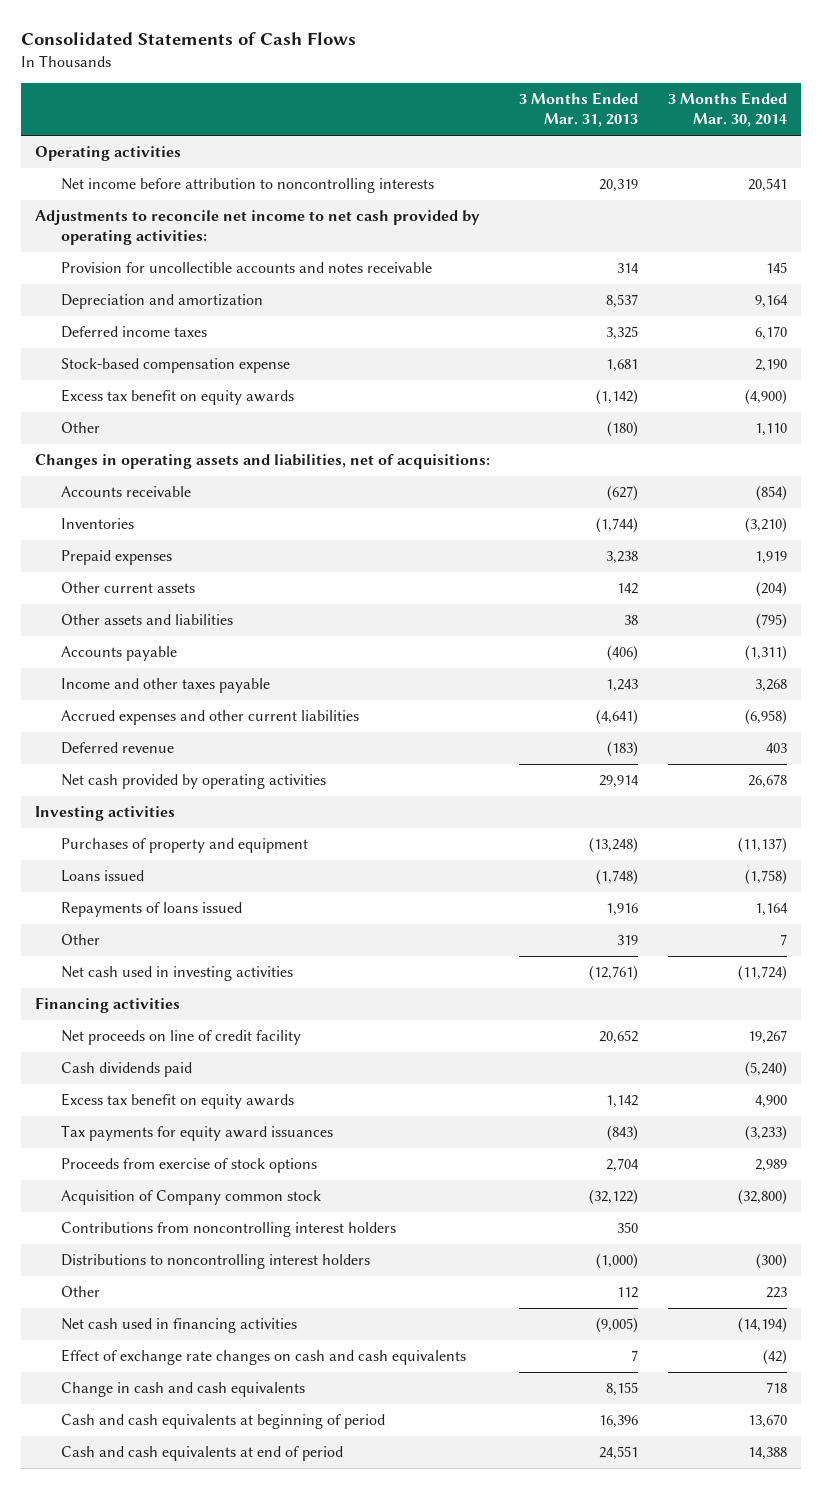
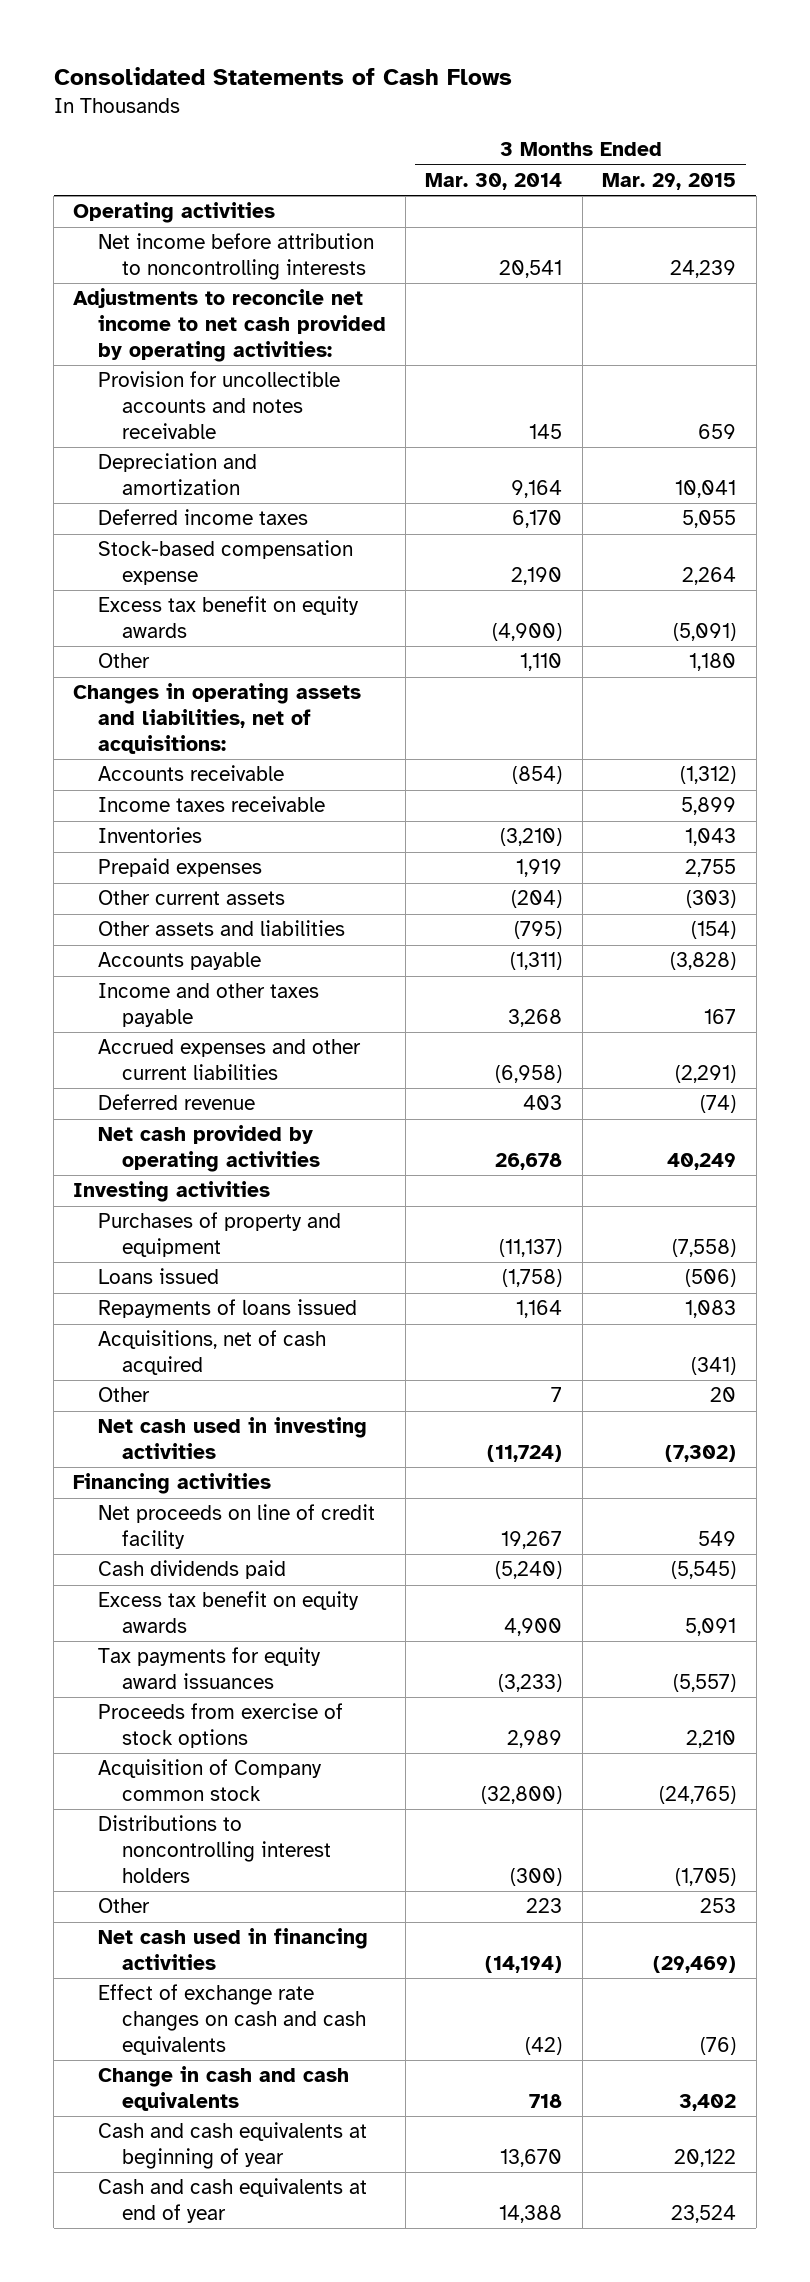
- | 3 Months Ended Mar. 31, 2013 | 3 Months Ended Mar. 30, 2014
+ | 3 Months Ended Mar. 30, 2014 | 3 Months Ended Mar. 29, 2015
+ Income taxes receivable | | 5,899
+ Acquisitions, net of cash acquired | | (341)
- Contributions from noncontrolling interest holders | 350 |
- Cash and cash equivalents at beginning of period | 16,396 | 13,670
- Cash and cash equivalents at end of period | 24,551 | 14,388
+ Cash and cash equivalents at beginning of year | 13,670 | 20,122
+ Cash and cash equivalents at end of year | 14,388 | 23,524

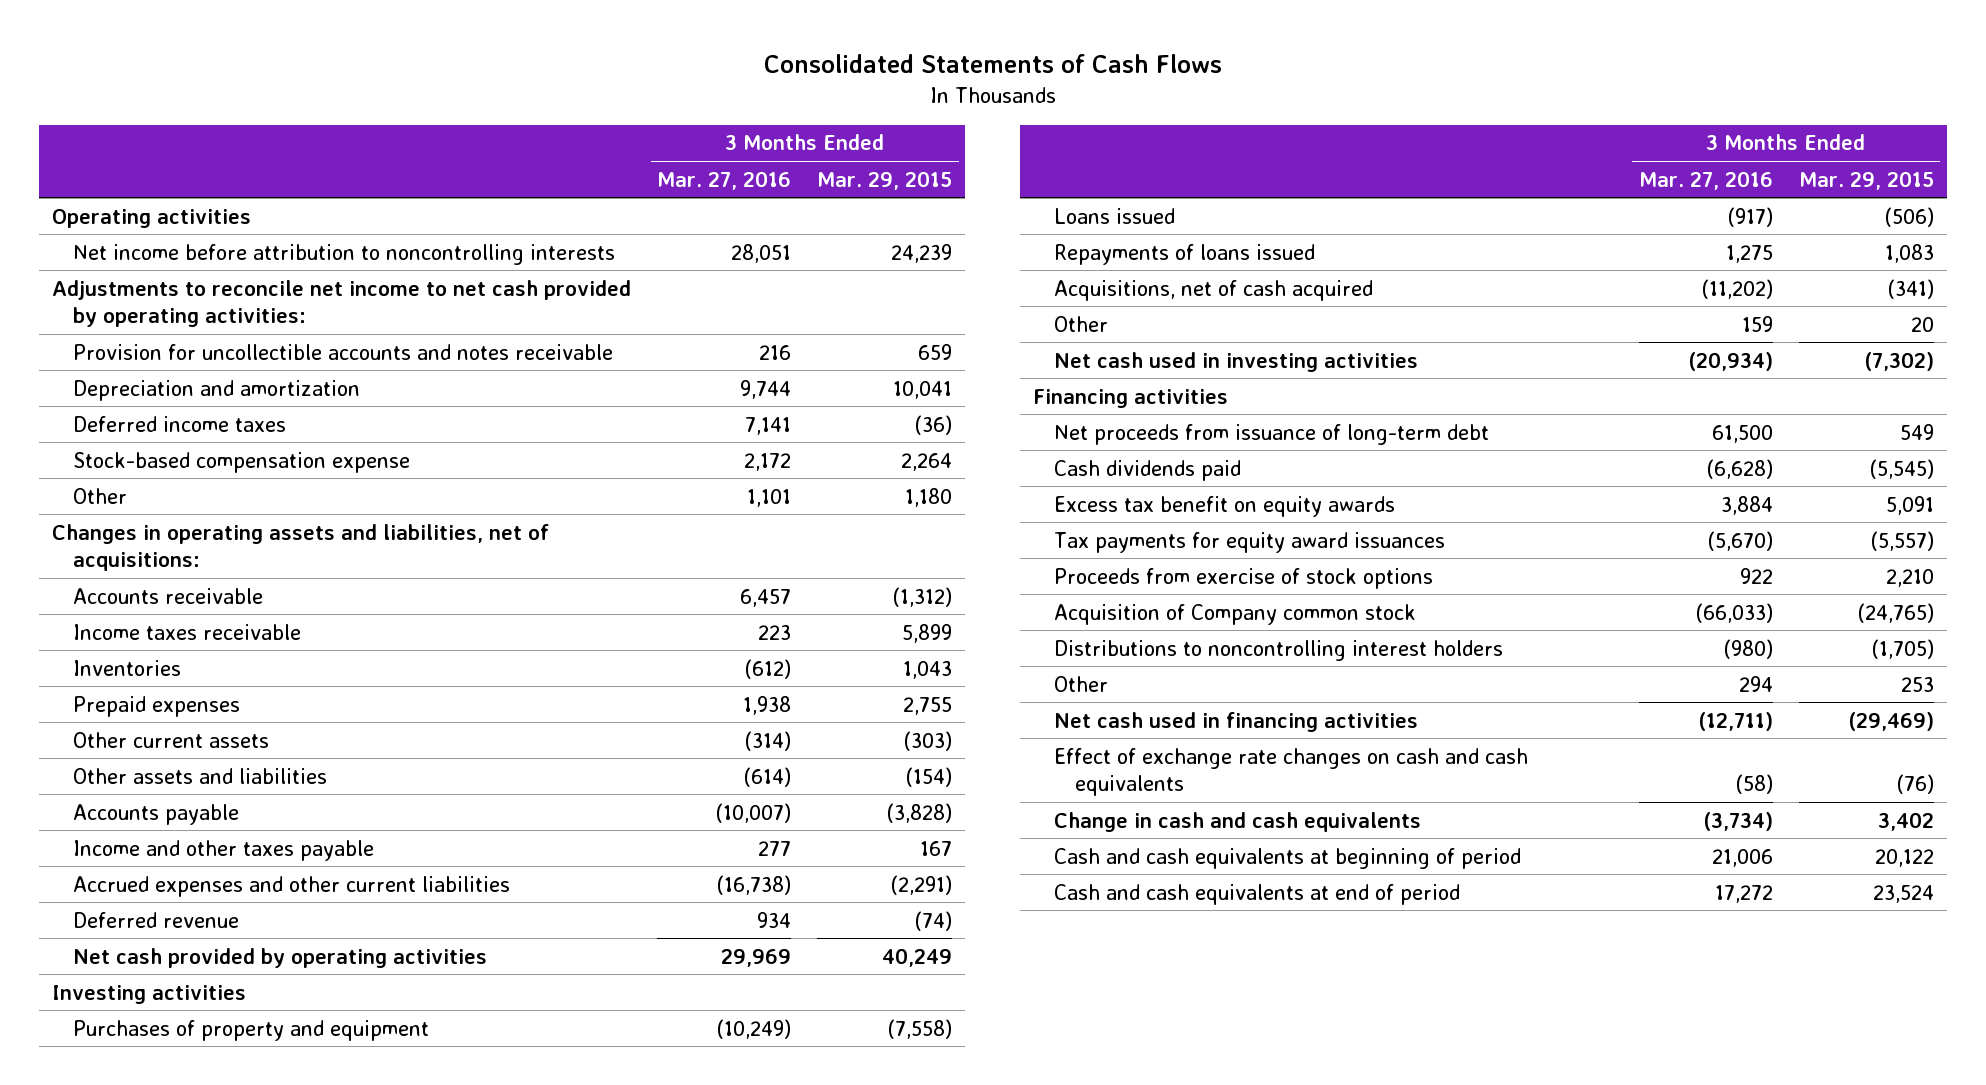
- | 3 Months Ended Mar. 30, 2014 | 3 Months Ended Mar. 29, 2015
+ | 3 Months Ended Mar. 27, 2016 | 3 Months Ended Mar. 29, 2015
- Deferred income taxes | 6,170 | 5,055
+ Deferred income taxes | 7,141 | (36)
- Excess tax benefit on equity awards | (4,900) | (5,091)
- Net proceeds on line of credit facility | 19,267 | 549
+ Net proceeds from issuance of long-term debt | 61,500 | 549
- Cash and cash equivalents at beginning of year | 13,670 | 20,122
- Cash and cash equivalents at end of year | 14,388 | 23,524
+ Cash and cash equivalents at beginning of period | 21,006 | 20,122
+ Cash and cash equivalents at end of period | 17,272 | 23,524

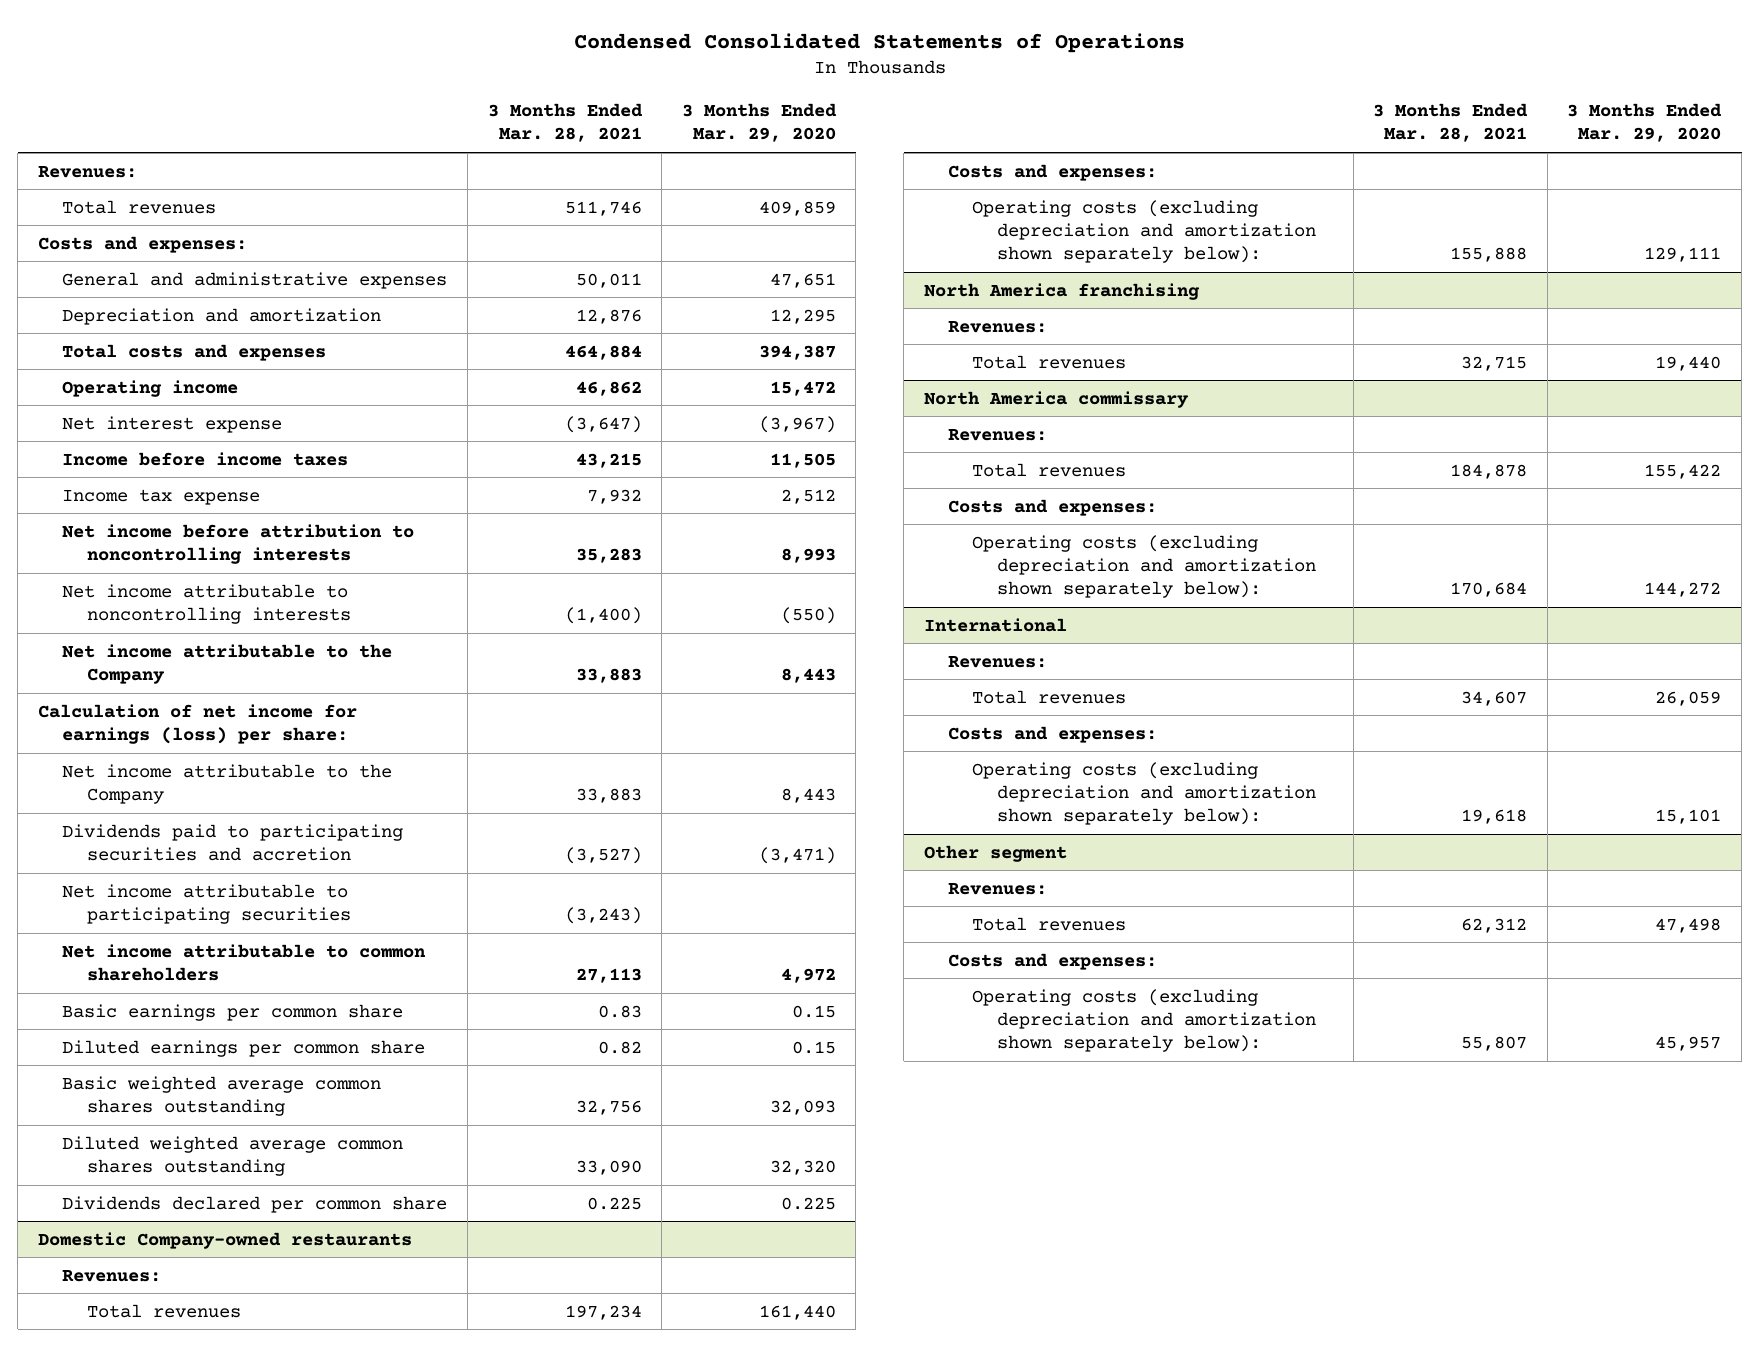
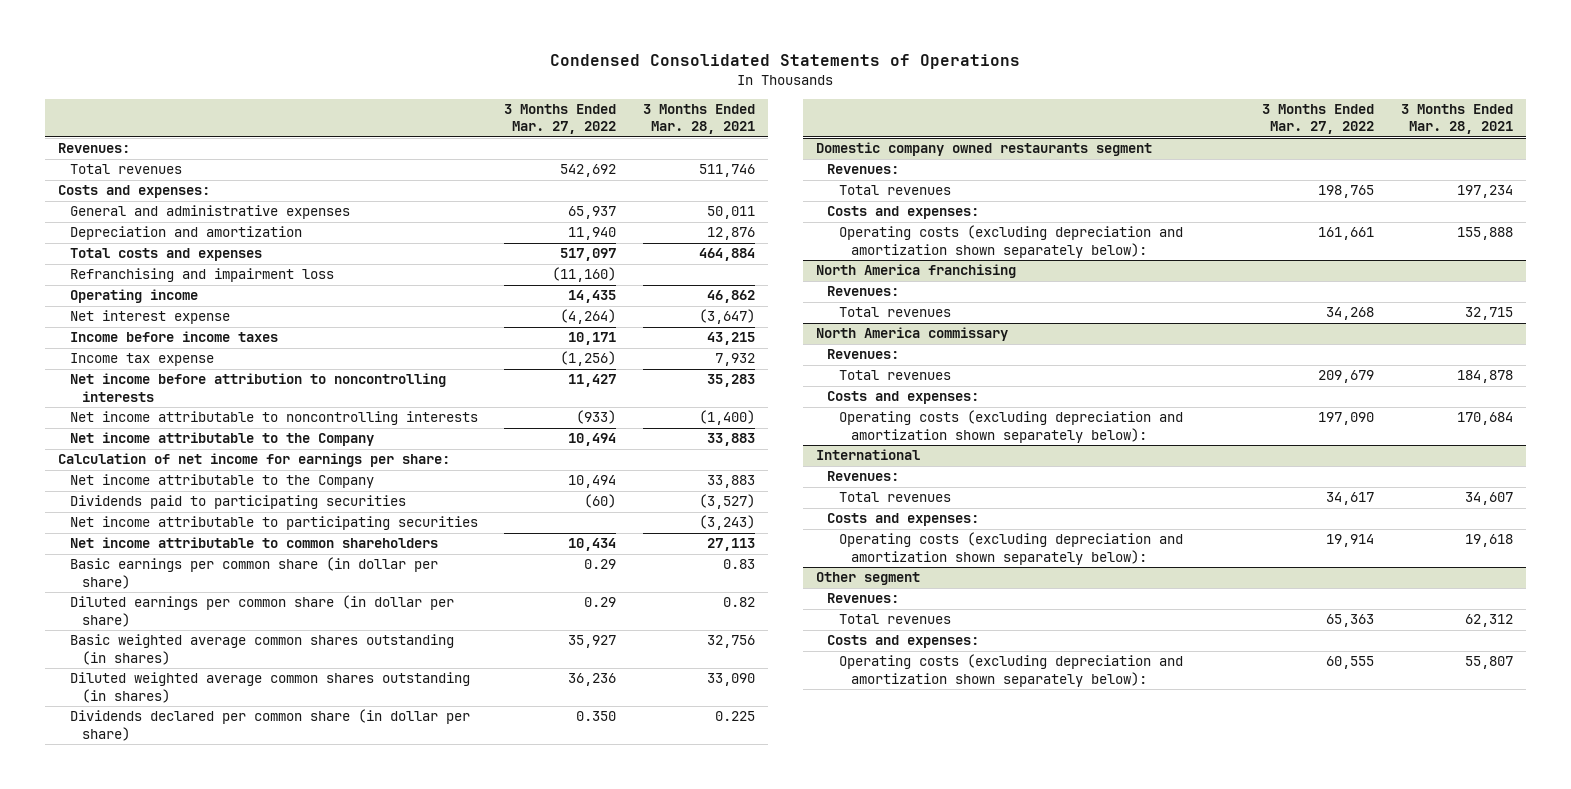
- | 3 Months Ended Mar. 28, 2021 | 3 Months Ended Mar. 29, 2020
+ | 3 Months Ended Mar. 27, 2022 | 3 Months Ended Mar. 28, 2021
+ Refranchising and impairment loss | (11,160) |
- Calculation of net income for earnings (loss) per share:
+ Calculation of net income for earnings per share:
- Dividends paid to participating securities and accretion | (3,527) | (3,471)
+ Dividends paid to participating securities | (60) | (3,527)
- Basic earnings per common share | 0.83 | 0.15
- Diluted earnings per common share | 0.82 | 0.15
- Basic weighted average common shares outstanding | 32,756 | 32,093
- Diluted weighted average common shares outstanding | 33,090 | 32,320
- Dividends declared per common share | 0.225 | 0.225
- Domestic Company-owned restaurants
+ Basic earnings per common share (in dollar per share) | 0.29 | 0.83
+ Diluted earnings per common share (in dollar per share) | 0.29 | 0.82
+ Basic weighted average common shares outstanding (in shares) | 35,927 | 32,756
+ Diluted weighted average common shares outstanding (in shares) | 36,236 | 33,090
+ Dividends declared per common share (in dollar per share) | 0.350 | 0.225
+ Domestic company owned restaurants segment

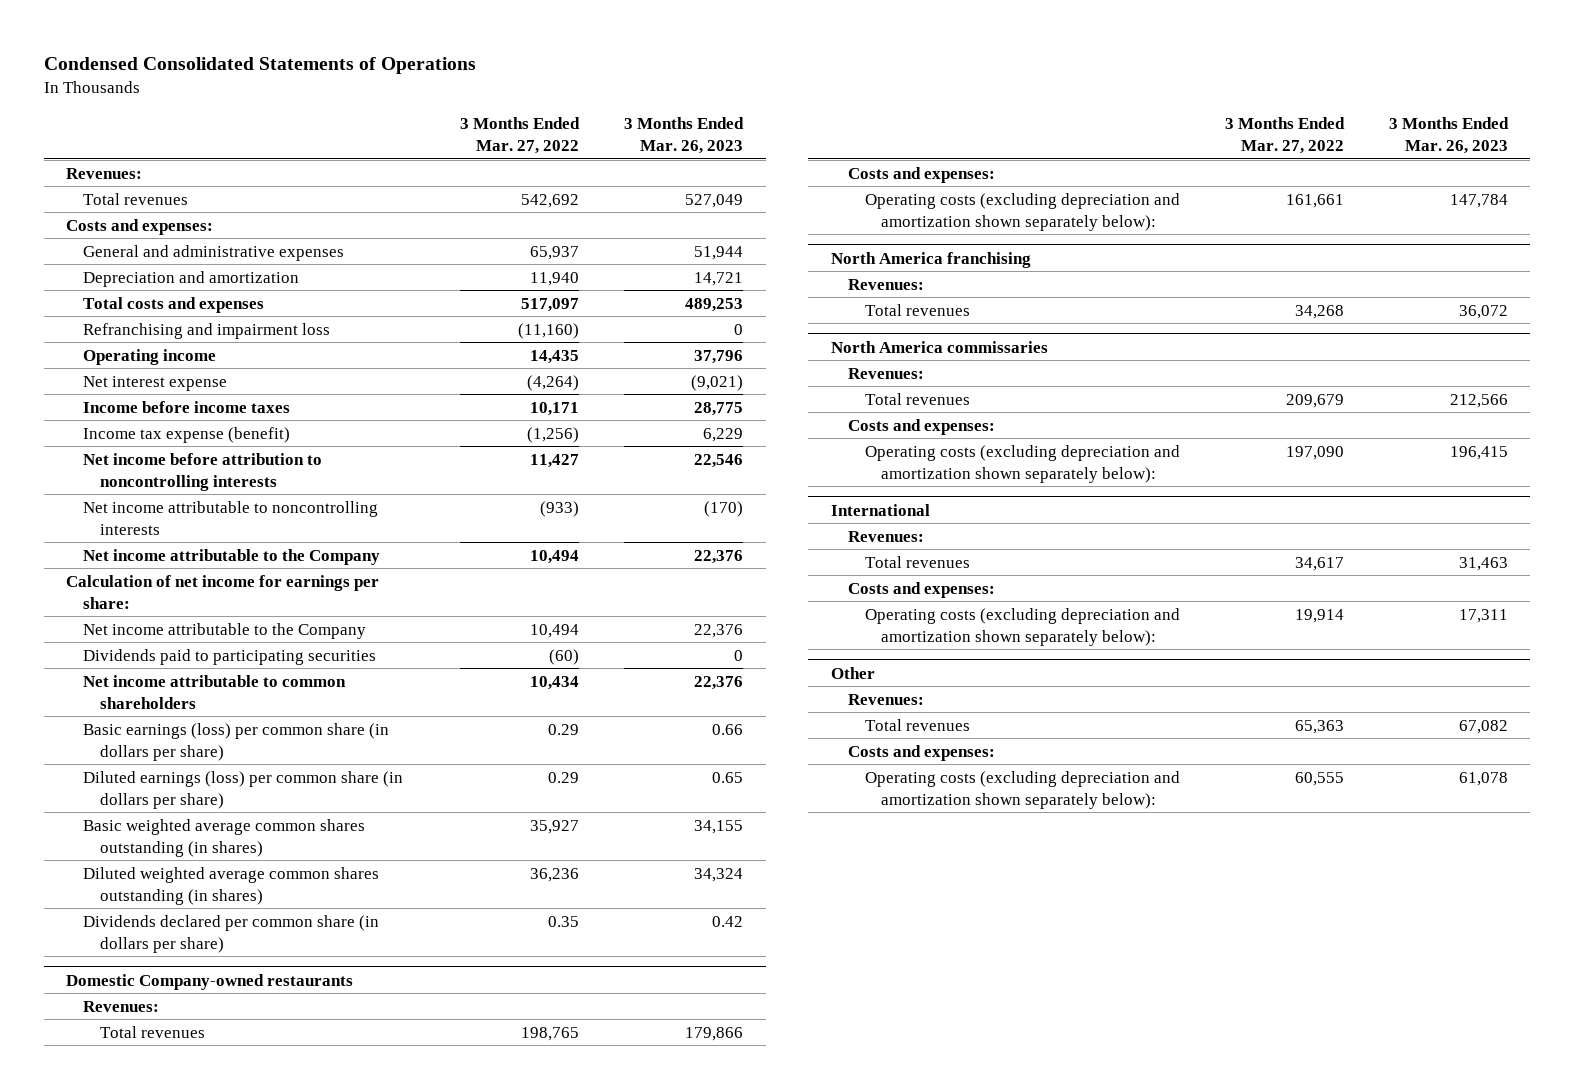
- | 3 Months Ended Mar. 27, 2022 | 3 Months Ended Mar. 28, 2021
+ | 3 Months Ended Mar. 27, 2022 | 3 Months Ended Mar. 26, 2023
- Income tax expense | (1,256) | 7,932
+ Income tax expense (benefit) | (1,256) | 6,229
- Net income attributable to participating securities | | (3,243)
- Basic earnings per common share (in dollar per share) | 0.29 | 0.83
- Diluted earnings per common share (in dollar per share) | 0.29 | 0.82
+ Basic earnings (loss) per common share (in dollars per share) | 0.29 | 0.66
+ Diluted earnings (loss) per common share (in dollars per share) | 0.29 | 0.65
- Dividends declared per common share (in dollar per share) | 0.350 | 0.225
- Domestic company owned restaurants segment
+ Dividends declared per common share (in dollars per share) | 0.35 | 0.42
+ Domestic Company-owned restaurants
- North America commissary
+ North America commissaries
- Other segment
+ Other

